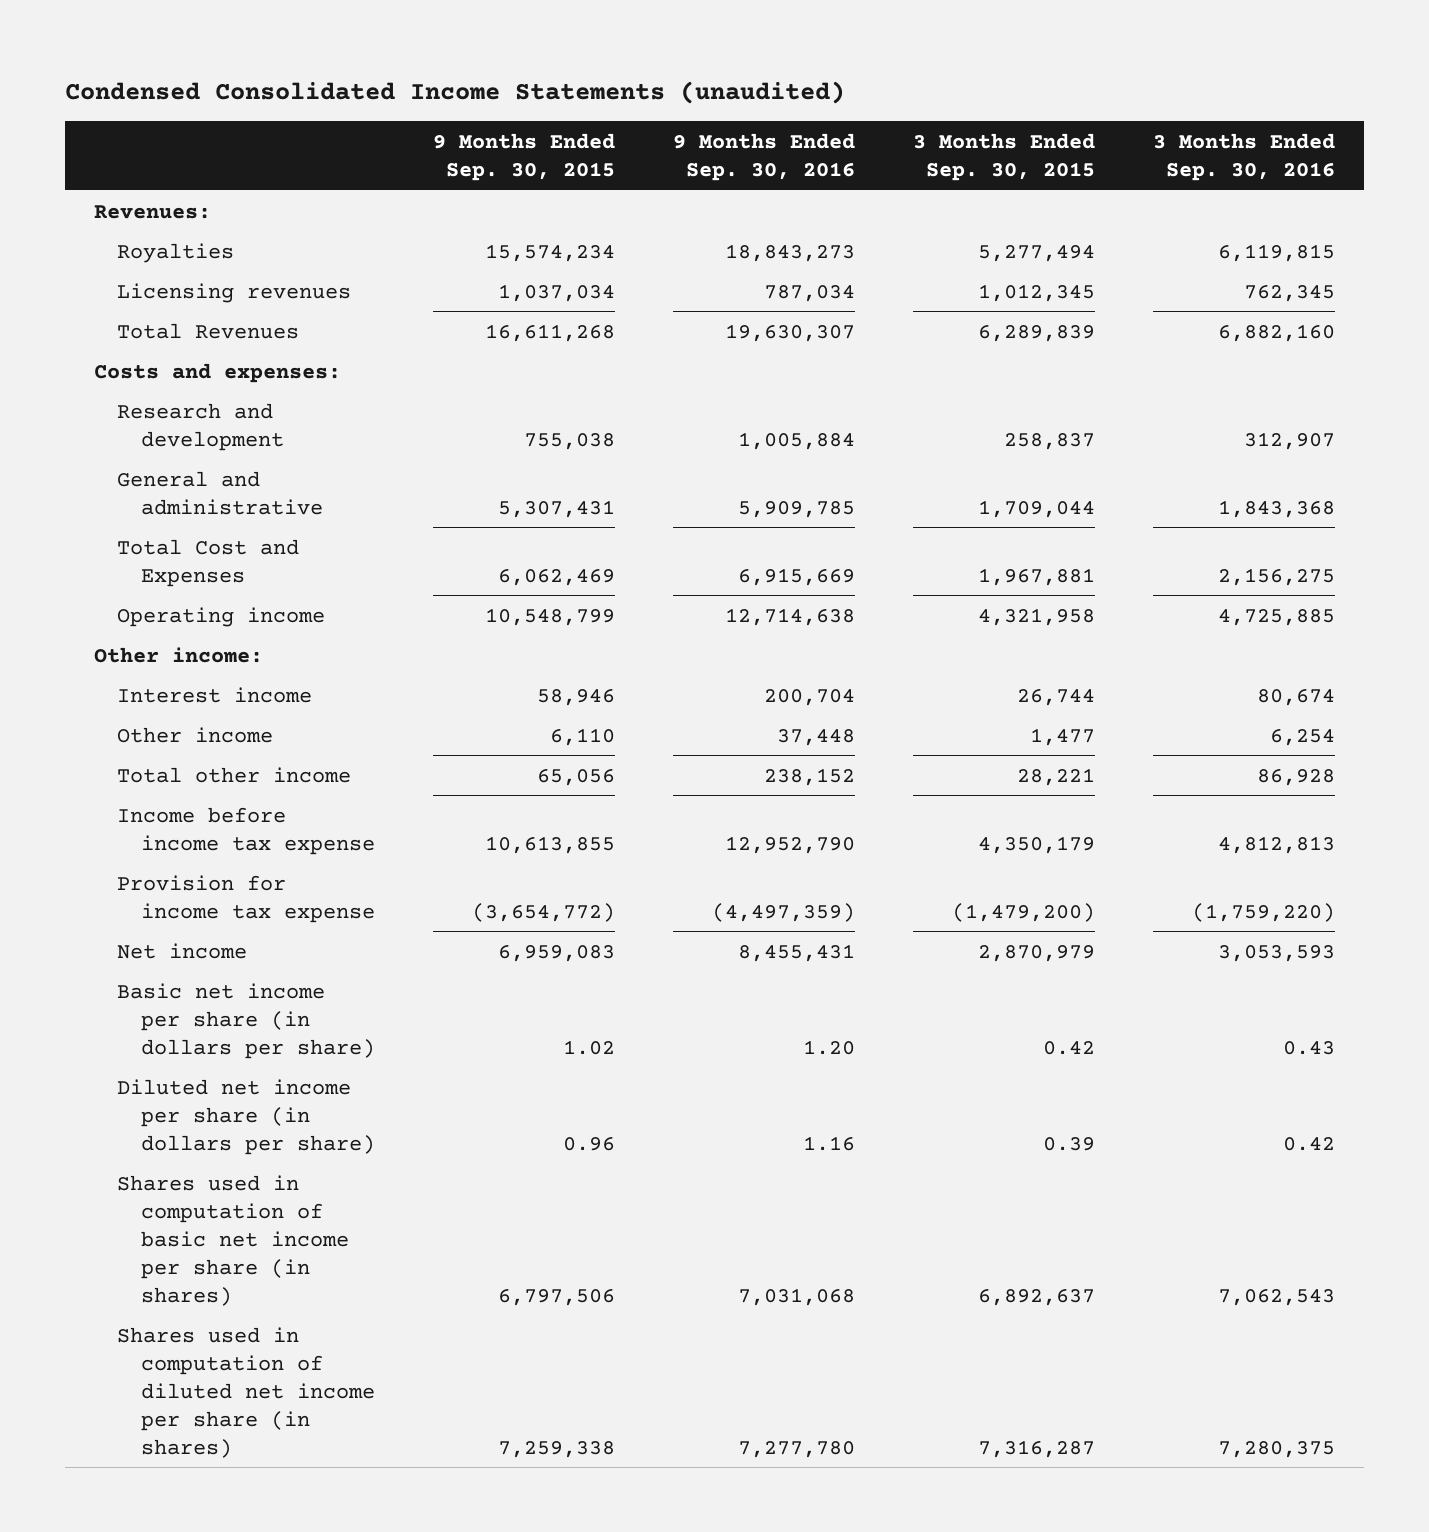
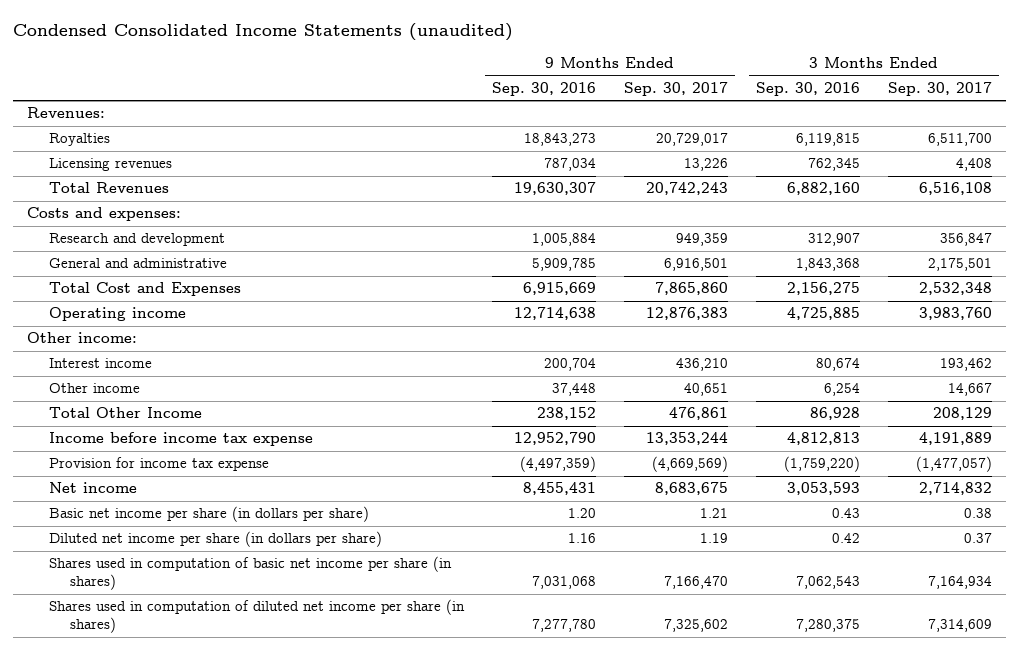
- | 9 Months Ended Sep. 30, 2015 | 9 Months Ended Sep. 30, 2016 | 3 Months Ended Sep. 30, 2015 | 3 Months Ended Sep. 30, 2016
+ | 9 Months Ended Sep. 30, 2016 | 9 Months Ended Sep. 30, 2017 | 3 Months Ended Sep. 30, 2016 | 3 Months Ended Sep. 30, 2017
- Total other income | 65,056 | 238,152 | 28,221 | 86,928
+ Total Other Income | 238,152 | 476,861 | 86,928 | 208,129

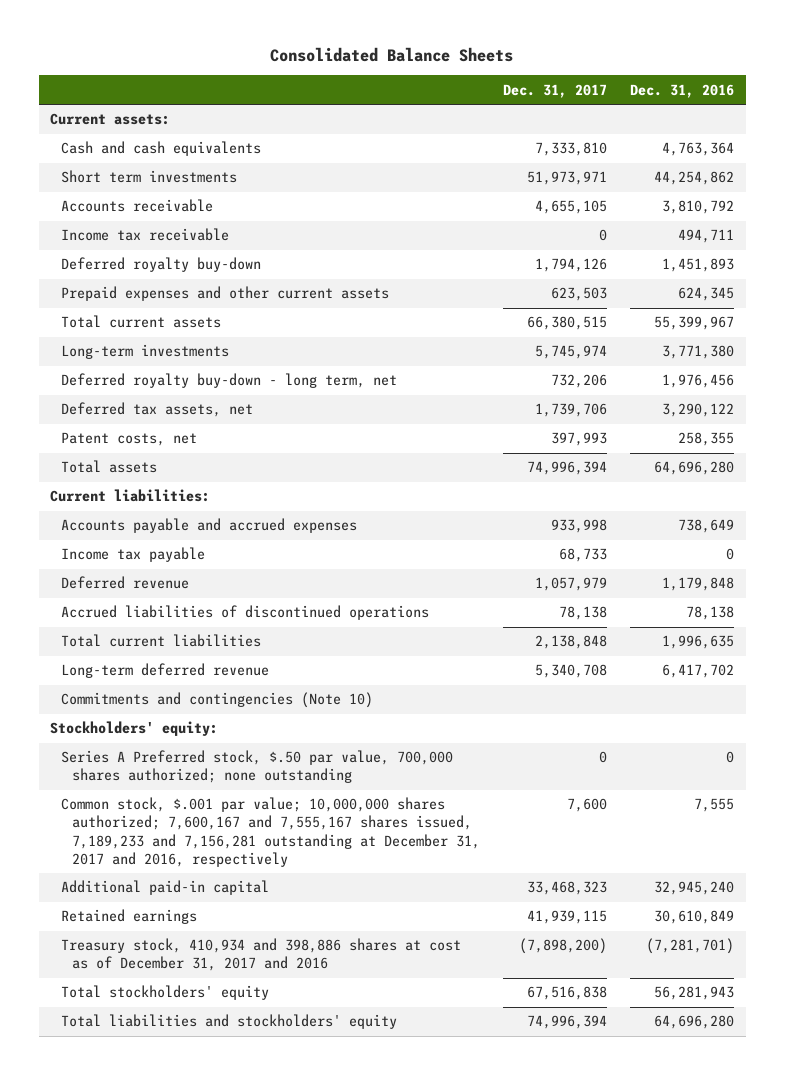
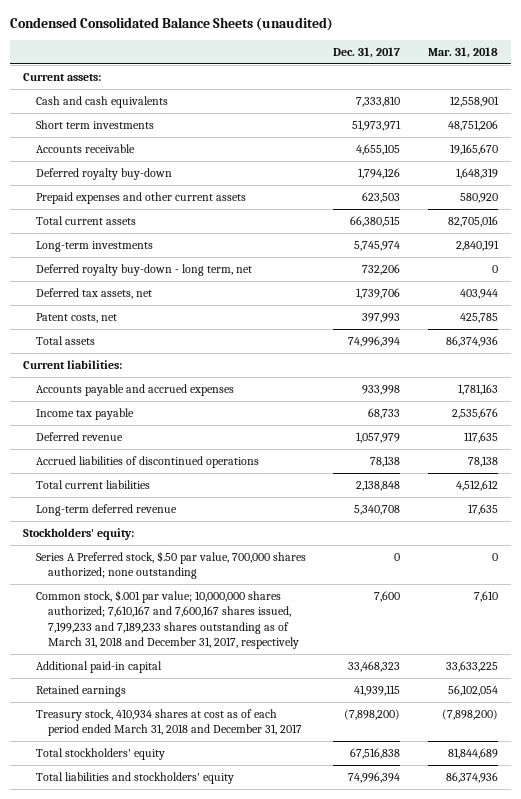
- Consolidated Balance Sheets
+ Condensed Consolidated Balance Sheets (unaudited)
- | Dec. 31, 2017 | Dec. 31, 2016
+ | Dec. 31, 2017 | Mar. 31, 2018
- Income tax receivable | 0 | 494,711
- Commitments and contingencies (Note 10)
- Common stock, $.001 par value; 10,000,000 shares authorized; 7,600,167 and 7,555,167 shares issued, 7,189,233 and 7,156,281 outstanding at December 31, 2017 and 2016, respectively | 7,600 | 7,555
+ Common stock, $.001 par value; 10,000,000 shares authorized; 7,610,167 and 7,600,167 shares issued, 7,199,233 and 7,189,233 shares outstanding as of March 31, 2018 and December 31, 2017, respectively | 7,600 | 7,610
- Treasury stock, 410,934 and 398,886 shares at cost as of December 31, 2017 and 2016 | (7,898,200) | (7,281,701)
+ Treasury stock, 410,934 shares at cost as of each period ended March 31, 2018 and December 31, 2017 | (7,898,200) | (7,898,200)

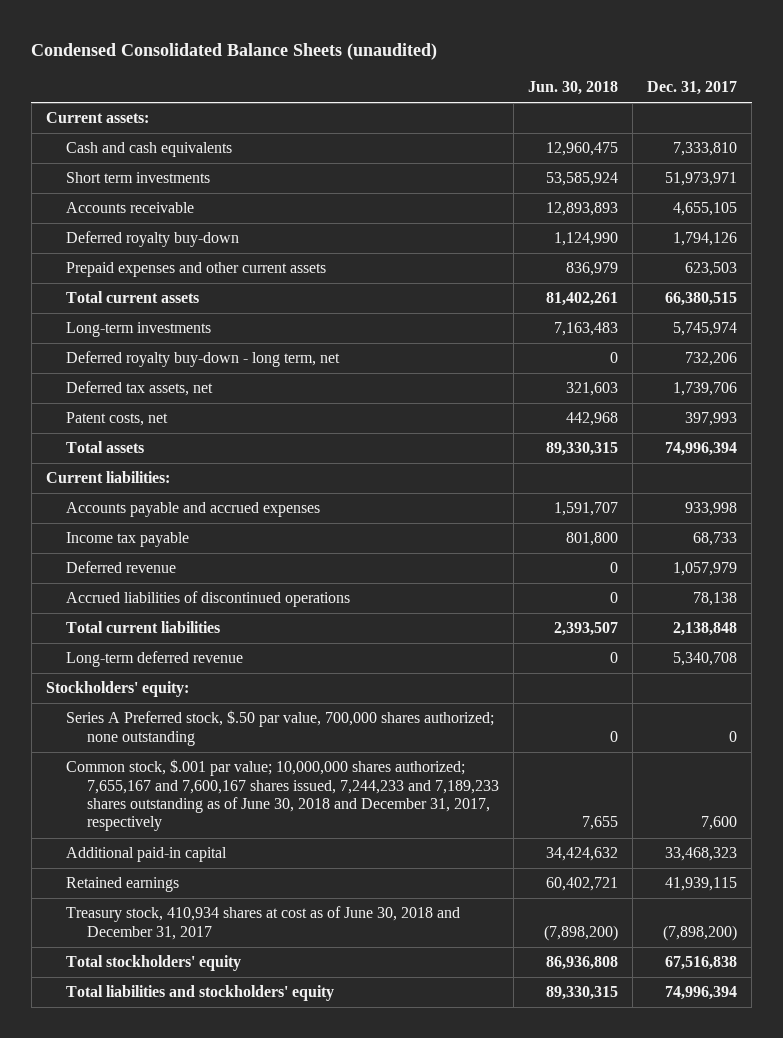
- | Dec. 31, 2017 | Mar. 31, 2018
+ | Jun. 30, 2018 | Dec. 31, 2017
- Common stock, $.001 par value; 10,000,000 shares authorized; 7,610,167 and 7,600,167 shares issued, 7,199,233 and 7,189,233 shares outstanding as of March 31, 2018 and December 31, 2017, respectively | 7,600 | 7,610
+ Common stock, $.001 par value; 10,000,000 shares authorized; 7,655,167 and 7,600,167 shares issued, 7,244,233 and 7,189,233 shares outstanding as of June 30, 2018 and December 31, 2017, respectively | 7,655 | 7,600
- Treasury stock, 410,934 shares at cost as of each period ended March 31, 2018 and December 31, 2017 | (7,898,200) | (7,898,200)
+ Treasury stock, 410,934 shares at cost as of June 30, 2018 and December 31, 2017 | (7,898,200) | (7,898,200)

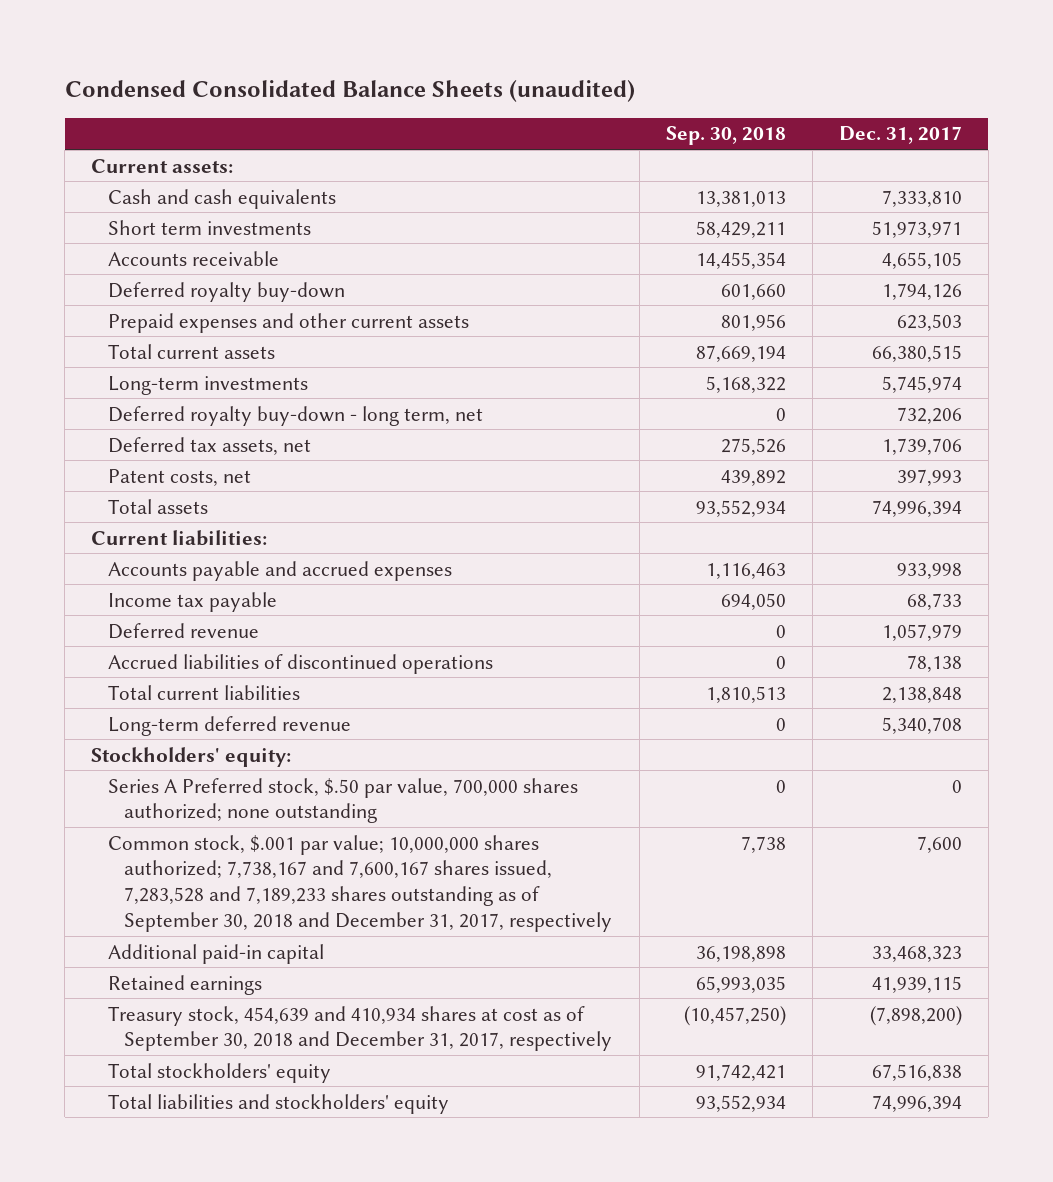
- | Jun. 30, 2018 | Dec. 31, 2017
+ | Sep. 30, 2018 | Dec. 31, 2017
- Common stock, $.001 par value; 10,000,000 shares authorized; 7,655,167 and 7,600,167 shares issued, 7,244,233 and 7,189,233 shares outstanding as of June 30, 2018 and December 31, 2017, respectively | 7,655 | 7,600
+ Common stock, $.001 par value; 10,000,000 shares authorized; 7,738,167 and 7,600,167 shares issued, 7,283,528 and 7,189,233 shares outstanding as of September 30, 2018 and December 31, 2017, respectively | 7,738 | 7,600
- Treasury stock, 410,934 shares at cost as of June 30, 2018 and December 31, 2017 | (7,898,200) | (7,898,200)
+ Treasury stock, 454,639 and 410,934 shares at cost as of September 30, 2018 and December 31, 2017, respectively | (10,457,250) | (7,898,200)

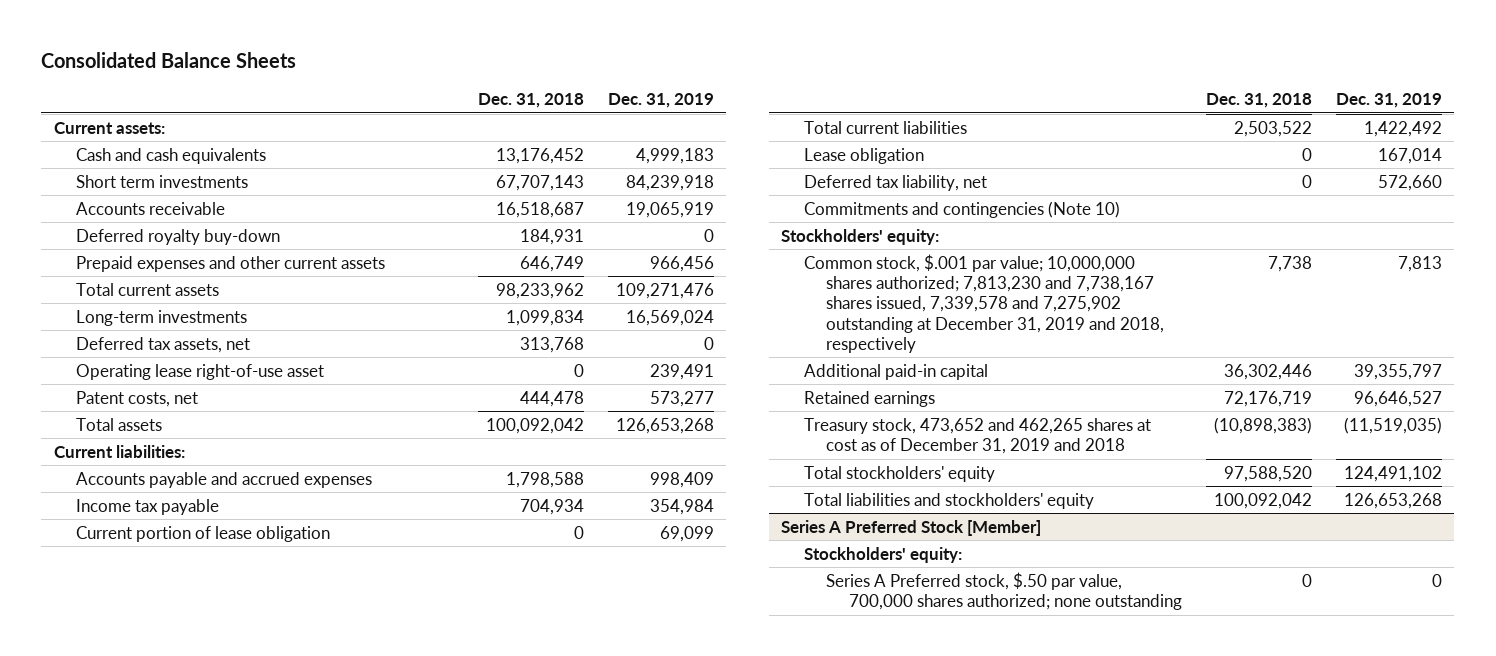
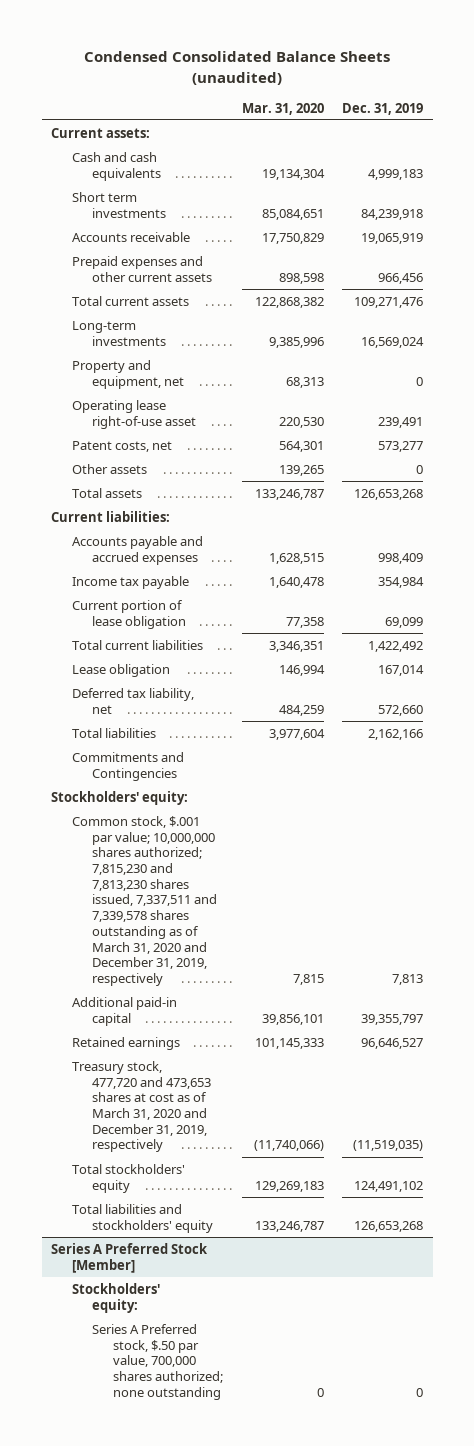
- Consolidated Balance Sheets
+ Condensed Consolidated Balance Sheets (unaudited)
- | Dec. 31, 2018 | Dec. 31, 2019
+ | Mar. 31, 2020 | Dec. 31, 2019
- Deferred royalty buy-down | 184,931 | 0
- Deferred tax assets, net | 313,768 | 0
+ Property and equipment, net | 68,313 | 0
+ Other assets | 139,265 | 0
- Commitments and contingencies (Note 10)
+ Total liabilities | 3,977,604 | 2,162,166
+ Commitments and Contingencies
- Common stock, $.001 par value; 10,000,000 shares authorized; 7,813,230 and 7,738,167 shares issued, 7,339,578 and 7,275,902 outstanding at December 31, 2019 and 2018, respectively | 7,738 | 7,813
+ Common stock, $.001 par value; 10,000,000 shares authorized; 7,815,230 and 7,813,230 shares issued, 7,337,511 and 7,339,578 shares outstanding as of March 31, 2020 and December 31, 2019, respectively | 7,815 | 7,813
- Treasury stock, 473,652 and 462,265 shares at cost as of December 31, 2019 and 2018 | (10,898,383) | (11,519,035)
+ Treasury stock, 477,720 and 473,653 shares at cost as of March 31, 2020 and December 31, 2019, respectively | (11,740,066) | (11,519,035)

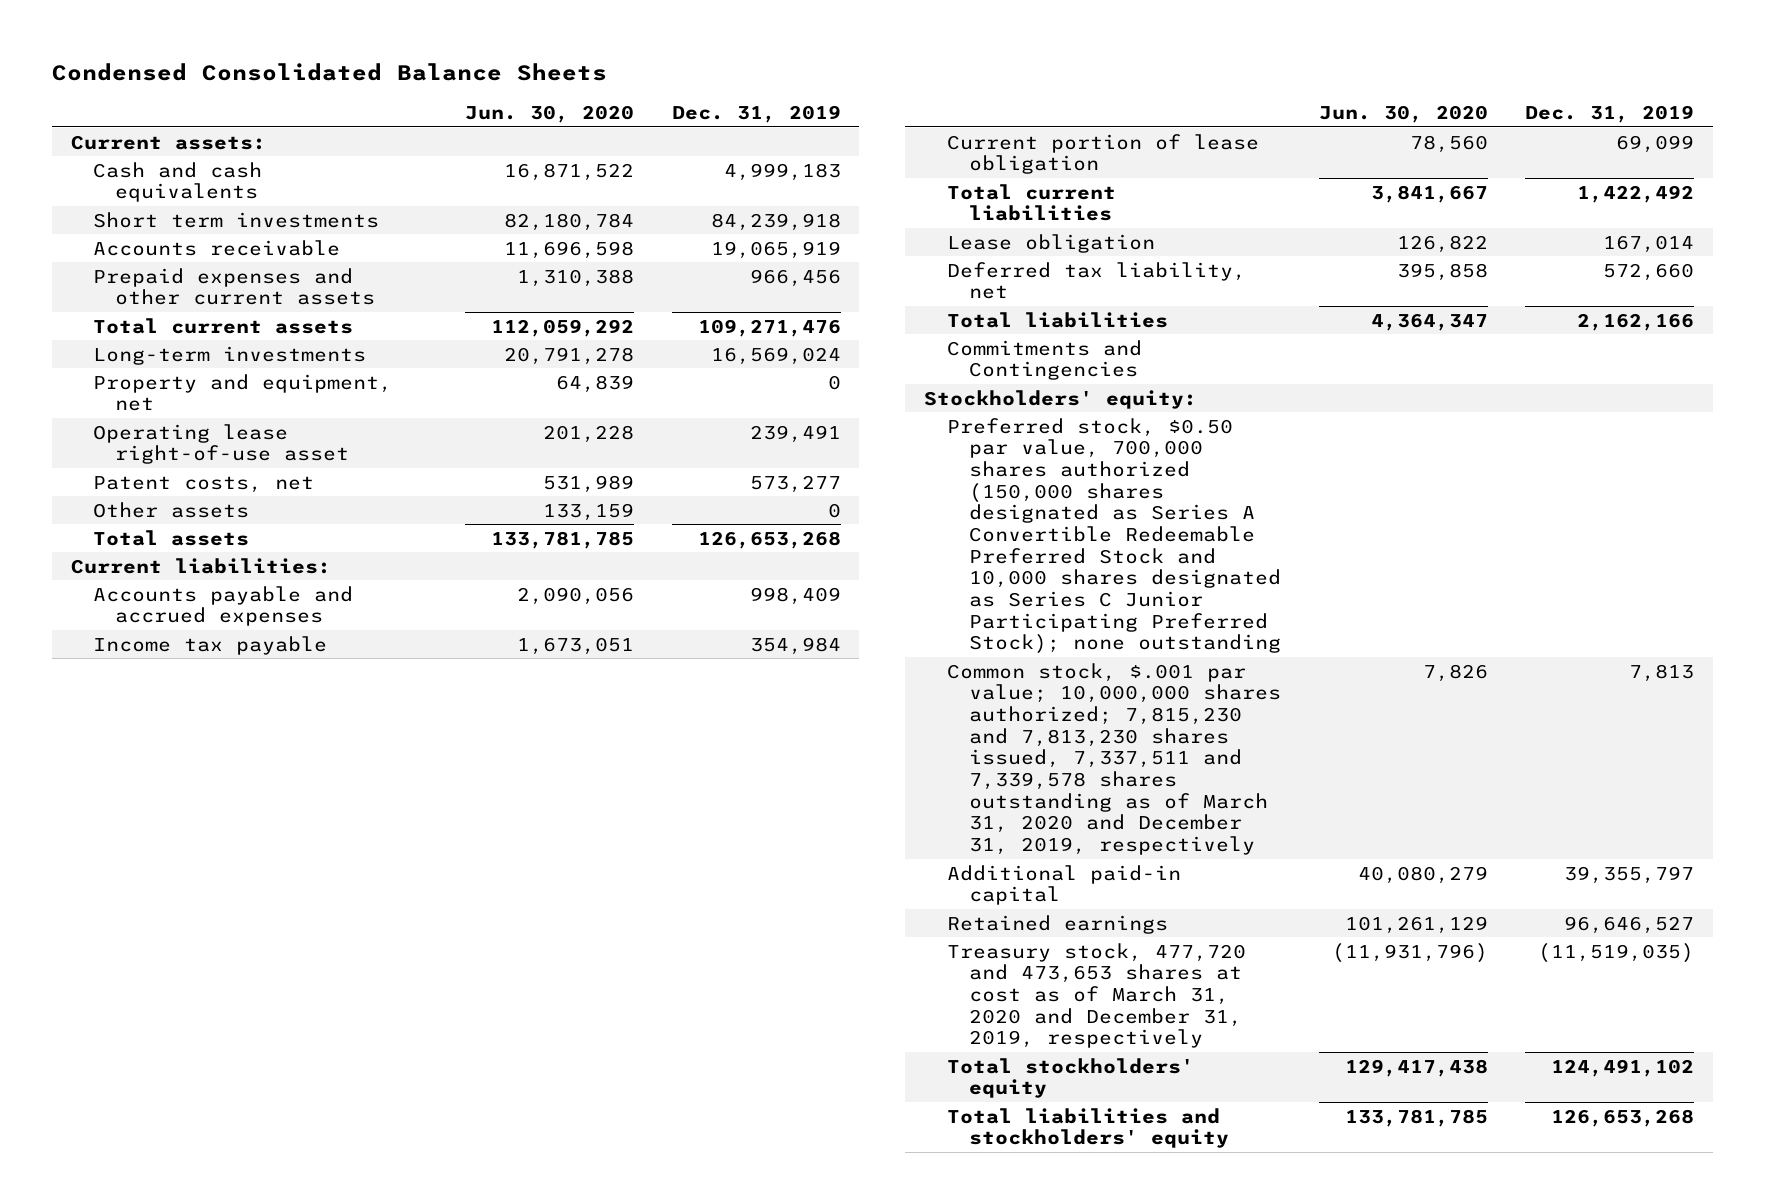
- Condensed Consolidated Balance Sheets (unaudited)
+ Condensed Consolidated Balance Sheets
- | Mar. 31, 2020 | Dec. 31, 2019
+ | Jun. 30, 2020 | Dec. 31, 2019
+ Preferred stock, $0.50 par value, 700,000 shares authorized (150,000 shares designated as Series A Convertible Redeemable Preferred Stock and 10,000 shares designated as Series C Junior Participating Preferred Stock); none outstanding
- Series A Preferred Stock [Member]
- Stockholders' equity:
- Series A Preferred stock, $.50 par value, 700,000 shares authorized; none outstanding | 0 | 0

